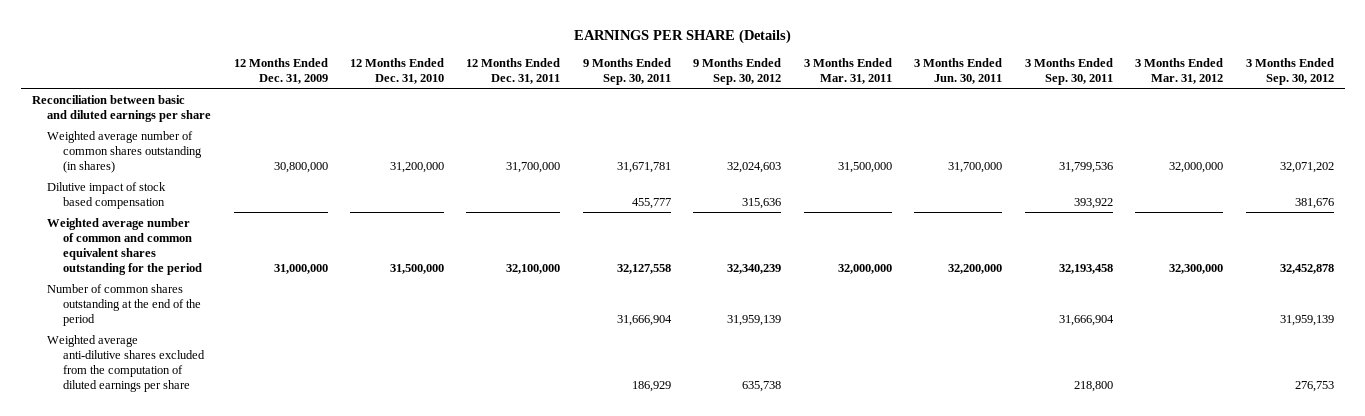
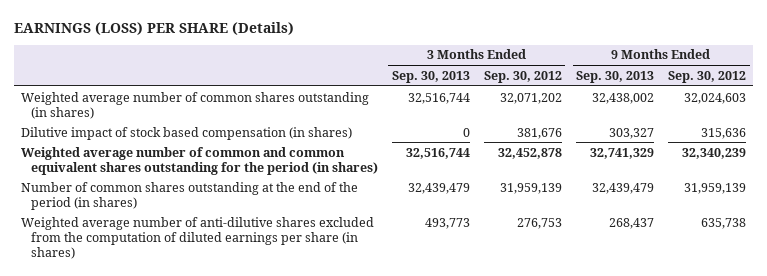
- EARNINGS PER SHARE (Details)
+ EARNINGS (LOSS) PER SHARE (Details)
- | 12 Months Ended Dec. 31, 2009 | 12 Months Ended Dec. 31, 2010 | 12 Months Ended Dec. 31, 2011 | 9 Months Ended Sep. 30, 2011 | 9 Months Ended Sep. 30, 2012 | 3 Months Ended Mar. 31, 2011 | 3 Months Ended Jun. 30, 2011 | 3 Months Ended Sep. 30, 2011 | 3 Months Ended Mar. 31, 2012 | 3 Months Ended Sep. 30, 2012
+ | 3 Months Ended Sep. 30, 2013 | 3 Months Ended Sep. 30, 2012 | 9 Months Ended Sep. 30, 2013 | 9 Months Ended Sep. 30, 2012
- Reconciliation between basic and diluted earnings per share
- Dilutive impact of stock based compensation | | | | 455,777 | 315,636 | | | 393,922 | | 381,676
- Weighted average number of common and common equivalent shares outstanding for the period | 31,000,000 | 31,500,000 | 32,100,000 | 32,127,558 | 32,340,239 | 32,000,000 | 32,200,000 | 32,193,458 | 32,300,000 | 32,452,878
- Number of common shares outstanding at the end of the period | | | | 31,666,904 | 31,959,139 | | | 31,666,904 | | 31,959,139
- Weighted average anti-dilutive shares excluded from the computation of diluted earnings per share | | | | 186,929 | 635,738 | | | 218,800 | | 276,753
+ Dilutive impact of stock based compensation (in shares) | 0 | 381,676 | 303,327 | 315,636
+ Weighted average number of common and common equivalent shares outstanding for the period (in shares) | 32,516,744 | 32,452,878 | 32,741,329 | 32,340,239
+ Number of common shares outstanding at the end of the period (in shares) | 32,439,479 | 31,959,139 | 32,439,479 | 31,959,139
+ Weighted average number of anti-dilutive shares excluded from the computation of diluted earnings per share (in shares) | 493,773 | 276,753 | 268,437 | 635,738

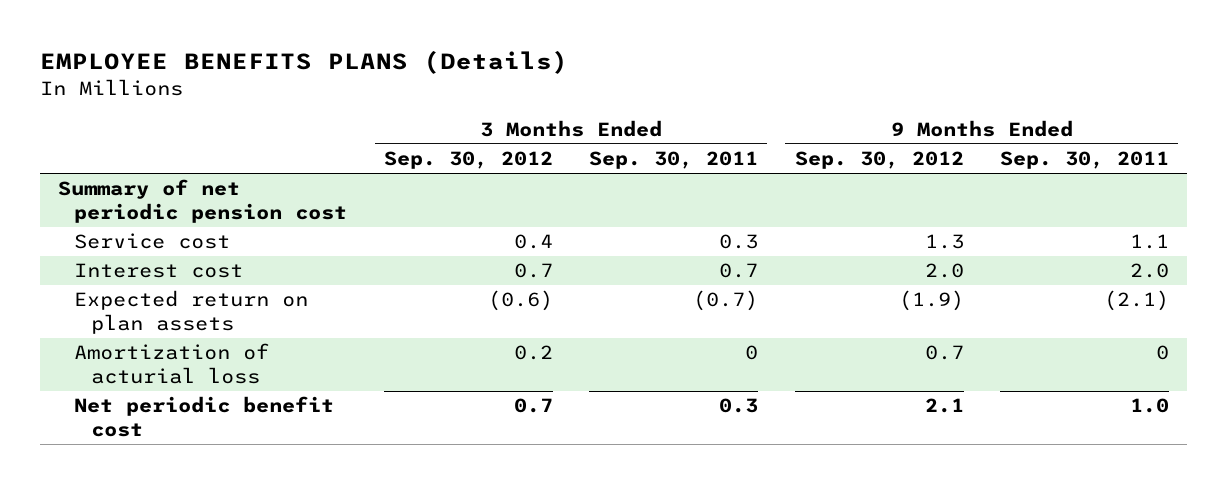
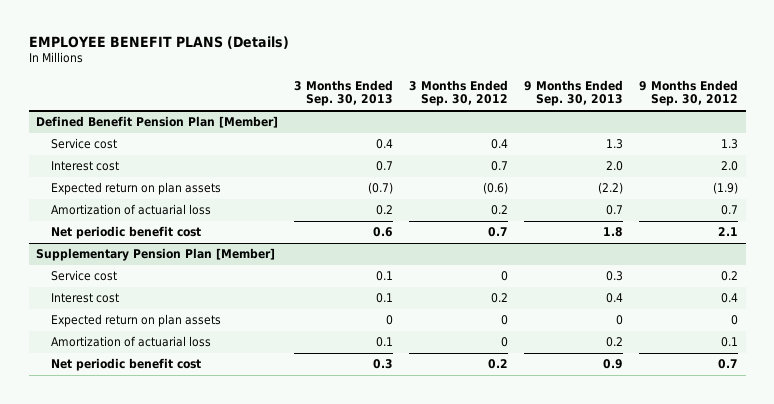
- EMPLOYEE BENEFITS PLANS (Details)
+ EMPLOYEE BENEFIT PLANS (Details)
- | 3 Months Ended Sep. 30, 2012 | 3 Months Ended Sep. 30, 2011 | 9 Months Ended Sep. 30, 2012 | 9 Months Ended Sep. 30, 2011
+ | 3 Months Ended Sep. 30, 2013 | 3 Months Ended Sep. 30, 2012 | 9 Months Ended Sep. 30, 2013 | 9 Months Ended Sep. 30, 2012
- Summary of net periodic pension cost
+ Defined Benefit Pension Plan [Member]
- Amortization of acturial loss | 0.2 | 0 | 0.7 | 0
+ Amortization of actuarial loss | 0.2 | 0.2 | 0.7 | 0.7
+ Supplementary Pension Plan [Member]
+ Service cost | 0.1 | 0 | 0.3 | 0.2
+ Interest cost | 0.1 | 0.2 | 0.4 | 0.4
+ Expected return on plan assets | 0 | 0 | 0 | 0
+ Amortization of actuarial loss | 0.1 | 0 | 0.2 | 0.1
+ Net periodic benefit cost | 0.3 | 0.2 | 0.9 | 0.7

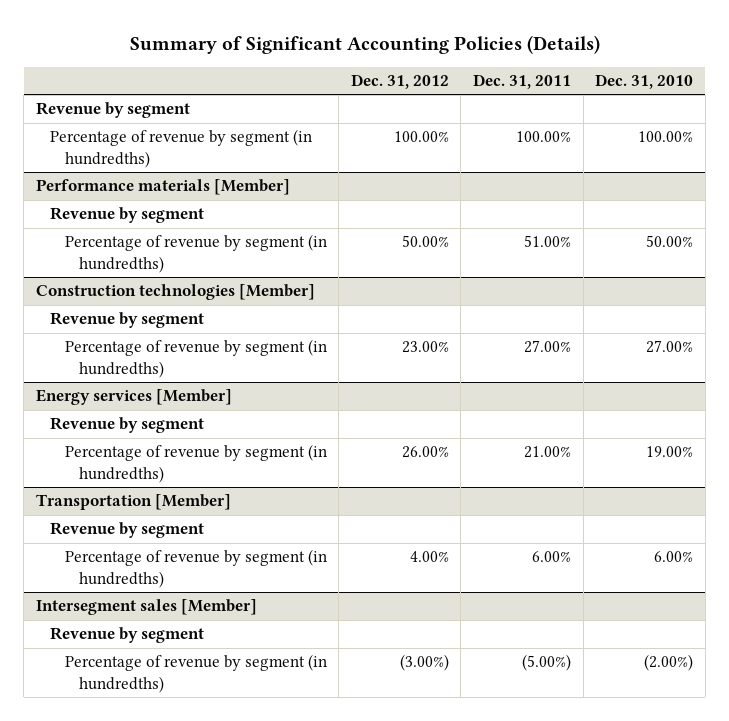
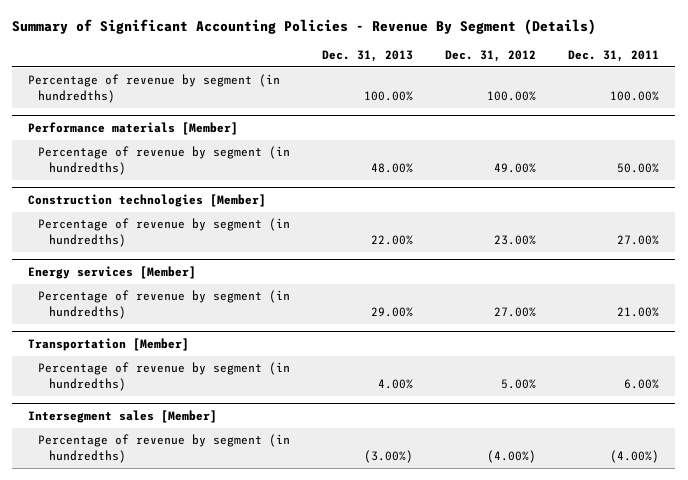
- Summary of Significant Accounting Policies (Details)
+ Summary of Significant Accounting Policies - Revenue By Segment (Details)
- | Dec. 31, 2012 | Dec. 31, 2011 | Dec. 31, 2010
+ | Dec. 31, 2013 | Dec. 31, 2012 | Dec. 31, 2011
- Revenue by segment
@ Performance materials [Member]
- Revenue by segment
- Percentage of revenue by segment (in hundredths) | 50.00% | 51.00% | 50.00%
+ Percentage of revenue by segment (in hundredths) | 48.00% | 49.00% | 50.00%
@ Construction technologies [Member]
- Revenue by segment
@ Energy services [Member]
- Revenue by segment
- Percentage of revenue by segment (in hundredths) | 26.00% | 21.00% | 19.00%
+ Percentage of revenue by segment (in hundredths) | 29.00% | 27.00% | 21.00%
@ Transportation [Member]
- Revenue by segment
- Percentage of revenue by segment (in hundredths) | 4.00% | 6.00% | 6.00%
+ Percentage of revenue by segment (in hundredths) | 4.00% | 5.00% | 6.00%
@ Intersegment sales [Member]
- Revenue by segment
- Percentage of revenue by segment (in hundredths) | (3.00%) | (5.00%) | (2.00%)
+ Percentage of revenue by segment (in hundredths) | (3.00%) | (4.00%) | (4.00%)

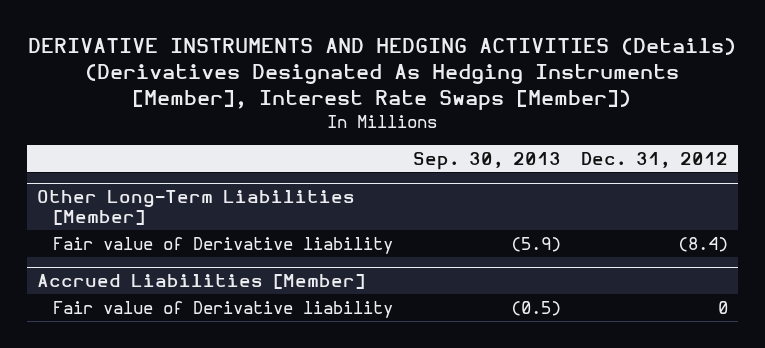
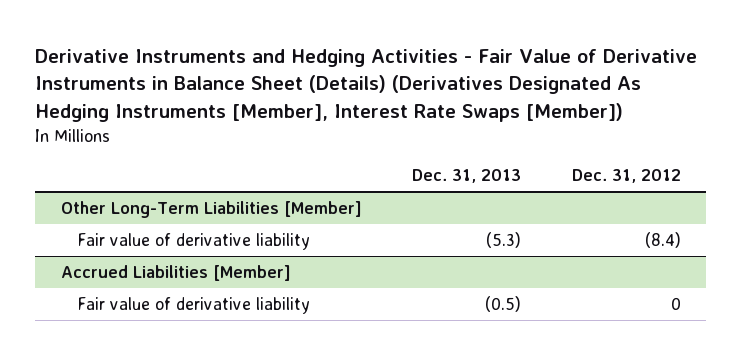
- DERIVATIVE INSTRUMENTS AND HEDGING ACTIVITIES (Details) (Derivatives Designated As Hedging Instruments [Member], Interest Rate Swaps [Member])
+ Derivative Instruments and Hedging Activities - Fair Value of Derivative Instruments in Balance Sheet (Details) (Derivatives Designated As Hedging Instruments [Member], Interest Rate Swaps [Member])
- | Sep. 30, 2013 | Dec. 31, 2012
+ | Dec. 31, 2013 | Dec. 31, 2012
@ Other Long-Term Liabilities [Member]
- Fair value of Derivative liability | (5.9) | (8.4)
+ Fair value of derivative liability | (5.3) | (8.4)
@ Accrued Liabilities [Member]
- Fair value of Derivative liability | (0.5) | 0
+ Fair value of derivative liability | (0.5) | 0

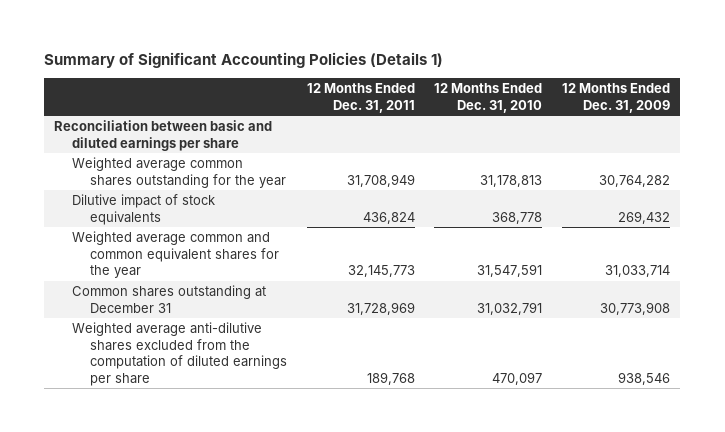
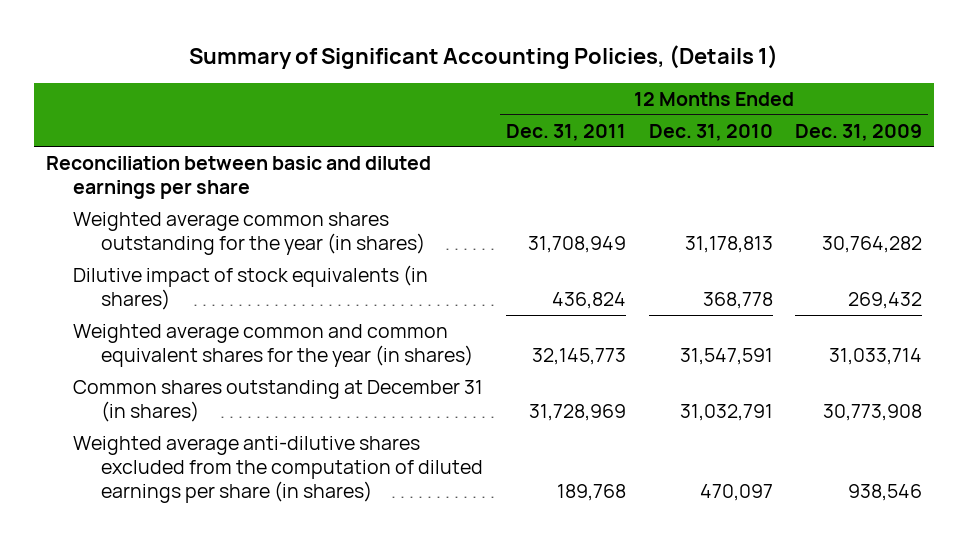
- Summary of Significant Accounting Policies (Details 1)
+ Summary of Significant Accounting Policies, (Details 1)
- Weighted average common shares outstanding for the year | 31,708,949 | 31,178,813 | 30,764,282
- Dilutive impact of stock equivalents | 436,824 | 368,778 | 269,432
- Weighted average common and common equivalent shares for the year | 32,145,773 | 31,547,591 | 31,033,714
- Common shares outstanding at December 31 | 31,728,969 | 31,032,791 | 30,773,908
- Weighted average anti-dilutive shares excluded from the computation of diluted earnings per share | 189,768 | 470,097 | 938,546
+ Weighted average common shares outstanding for the year (in shares) | 31,708,949 | 31,178,813 | 30,764,282
+ Dilutive impact of stock equivalents (in shares) | 436,824 | 368,778 | 269,432
+ Weighted average common and common equivalent shares for the year (in shares) | 32,145,773 | 31,547,591 | 31,033,714
+ Common shares outstanding at December 31 (in shares) | 31,728,969 | 31,032,791 | 30,773,908
+ Weighted average anti-dilutive shares excluded from the computation of diluted earnings per share (in shares) | 189,768 | 470,097 | 938,546

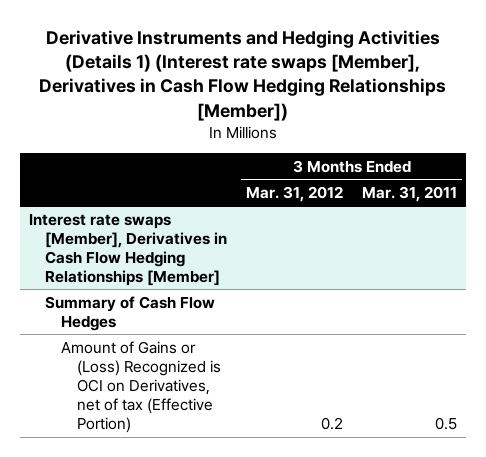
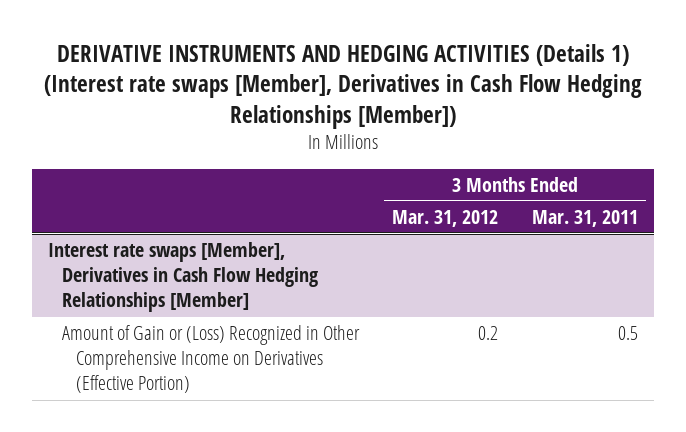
- Derivative Instruments and Hedging Activities (Details 1) (Interest rate swaps [Member], Derivatives in Cash Flow Hedging Relationships [Member])
+ DERIVATIVE INSTRUMENTS AND HEDGING ACTIVITIES (Details 1) (Interest rate swaps [Member], Derivatives in Cash Flow Hedging Relationships [Member])
@ Interest rate swaps [Member], Derivatives in Cash Flow Hedging Relationships [Member]
- Summary of Cash Flow Hedges
- Amount of Gains or (Loss) Recognized is OCI on Derivatives, net of tax (Effective Portion) | 0.2 | 0.5
+ Amount of Gain or (Loss) Recognized in Other Comprehensive Income on Derivatives (Effective Portion) | 0.2 | 0.5

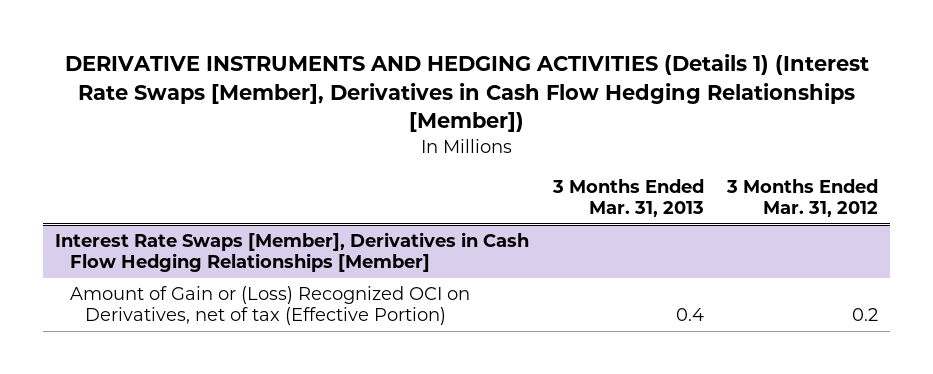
- DERIVATIVE INSTRUMENTS AND HEDGING ACTIVITIES (Details 1) (Interest rate swaps [Member], Derivatives in Cash Flow Hedging Relationships [Member])
+ DERIVATIVE INSTRUMENTS AND HEDGING ACTIVITIES (Details 1) (Interest Rate Swaps [Member], Derivatives in Cash Flow Hedging Relationships [Member])
- | 3 Months Ended Mar. 31, 2012 | 3 Months Ended Mar. 31, 2011
+ | 3 Months Ended Mar. 31, 2013 | 3 Months Ended Mar. 31, 2012
- Interest rate swaps [Member], Derivatives in Cash Flow Hedging Relationships [Member]
- Amount of Gain or (Loss) Recognized in Other Comprehensive Income on Derivatives (Effective Portion) | 0.2 | 0.5
+ Interest Rate Swaps [Member], Derivatives in Cash Flow Hedging Relationships [Member]
+ Amount of Gain or (Loss) Recognized OCI on Derivatives, net of tax (Effective Portion) | 0.4 | 0.2

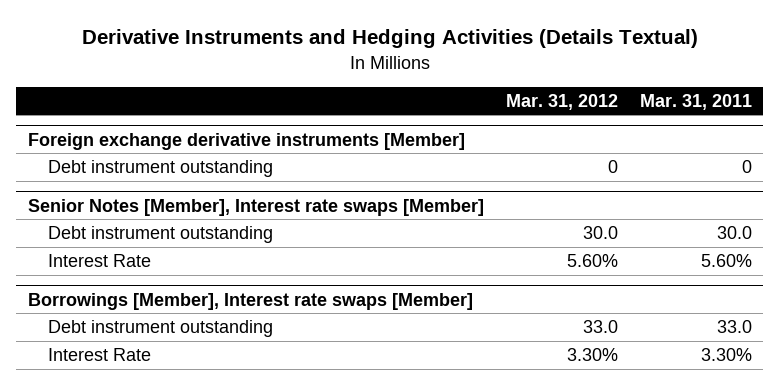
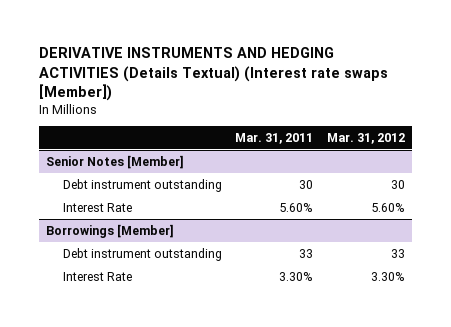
- Derivative Instruments and Hedging Activities (Details Textual)
+ DERIVATIVE INSTRUMENTS AND HEDGING ACTIVITIES (Details Textual) (Interest rate swaps [Member])
- | Mar. 31, 2012 | Mar. 31, 2011
+ | Mar. 31, 2011 | Mar. 31, 2012
- Foreign exchange derivative instruments [Member]
- Debt instrument outstanding | 0 | 0
- Senior Notes [Member], Interest rate swaps [Member]
- Debt instrument outstanding | 30.0 | 30.0
+ Senior Notes [Member]
+ Debt instrument outstanding | 30 | 30
- Borrowings [Member], Interest rate swaps [Member]
- Debt instrument outstanding | 33.0 | 33.0
+ Borrowings [Member]
+ Debt instrument outstanding | 33 | 33

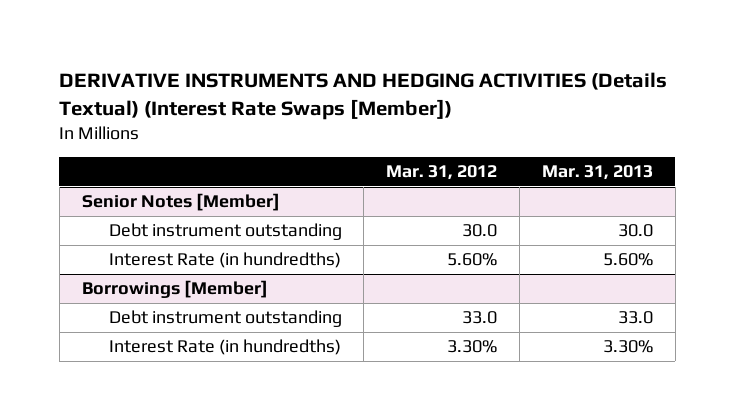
- DERIVATIVE INSTRUMENTS AND HEDGING ACTIVITIES (Details Textual) (Interest rate swaps [Member])
+ DERIVATIVE INSTRUMENTS AND HEDGING ACTIVITIES (Details Textual) (Interest Rate Swaps [Member])
- | Mar. 31, 2011 | Mar. 31, 2012
+ | Mar. 31, 2012 | Mar. 31, 2013
@ Senior Notes [Member]
- Debt instrument outstanding | 30 | 30
- Interest Rate | 5.60% | 5.60%
+ Debt instrument outstanding | 30.0 | 30.0
+ Interest Rate (in hundredths) | 5.60% | 5.60%
@ Borrowings [Member]
- Debt instrument outstanding | 33 | 33
- Interest Rate | 3.30% | 3.30%
+ Debt instrument outstanding | 33.0 | 33.0
+ Interest Rate (in hundredths) | 3.30% | 3.30%

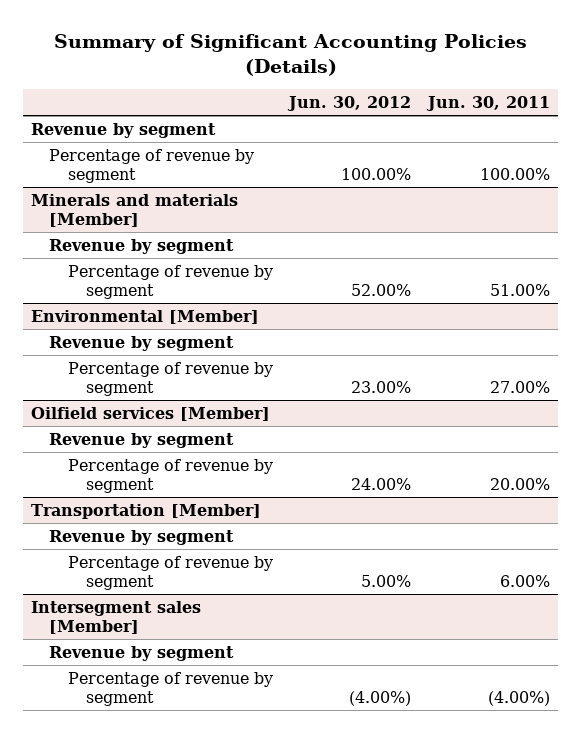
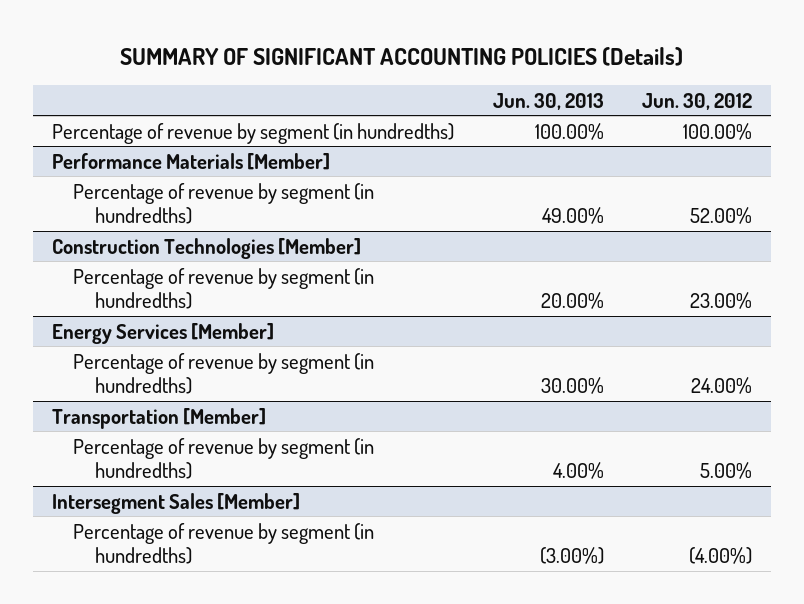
- Summary of Significant Accounting Policies (Details)
+ SUMMARY OF SIGNIFICANT ACCOUNTING POLICIES (Details)
- | Jun. 30, 2012 | Jun. 30, 2011
+ | Jun. 30, 2013 | Jun. 30, 2012
- Revenue by segment
- Percentage of revenue by segment | 100.00% | 100.00%
- Minerals and materials [Member]
- Revenue by segment
- Percentage of revenue by segment | 52.00% | 51.00%
- Environmental [Member]
- Revenue by segment
- Percentage of revenue by segment | 23.00% | 27.00%
- Oilfield services [Member]
- Revenue by segment
- Percentage of revenue by segment | 24.00% | 20.00%
+ Percentage of revenue by segment (in hundredths) | 100.00% | 100.00%
+ Performance Materials [Member]
+ Percentage of revenue by segment (in hundredths) | 49.00% | 52.00%
+ Construction Technologies [Member]
+ Percentage of revenue by segment (in hundredths) | 20.00% | 23.00%
+ Energy Services [Member]
+ Percentage of revenue by segment (in hundredths) | 30.00% | 24.00%
@ Transportation [Member]
- Revenue by segment
- Percentage of revenue by segment | 5.00% | 6.00%
- Intersegment sales [Member]
- Revenue by segment
- Percentage of revenue by segment | (4.00%) | (4.00%)
@ Transportation [Member]
+ Percentage of revenue by segment (in hundredths) | 4.00% | 5.00%
+ Intersegment Sales [Member]
+ Percentage of revenue by segment (in hundredths) | (3.00%) | (4.00%)

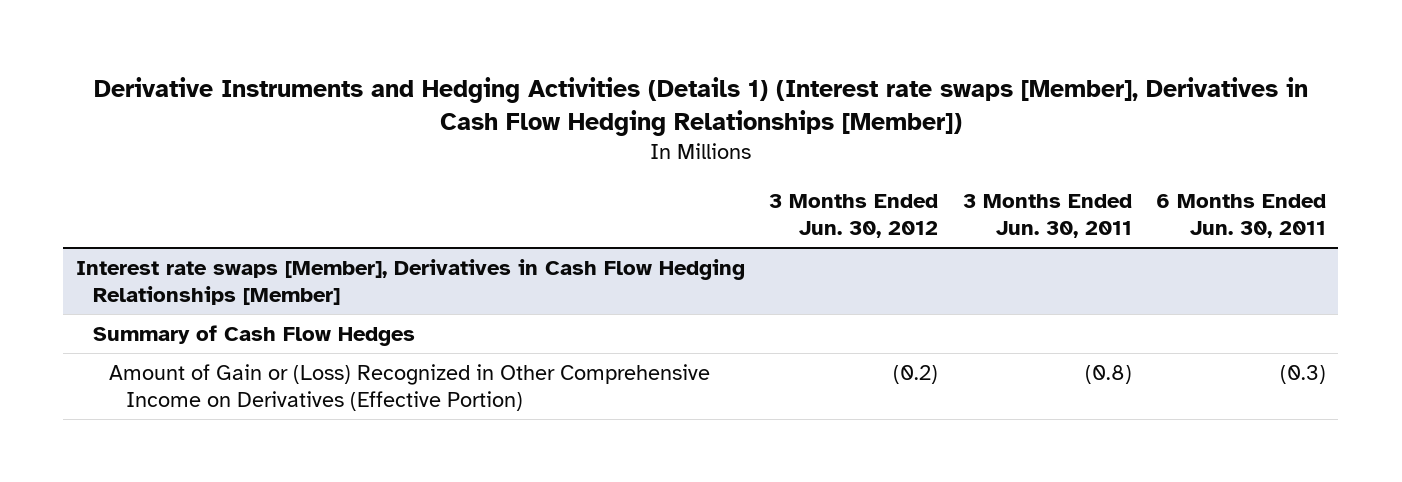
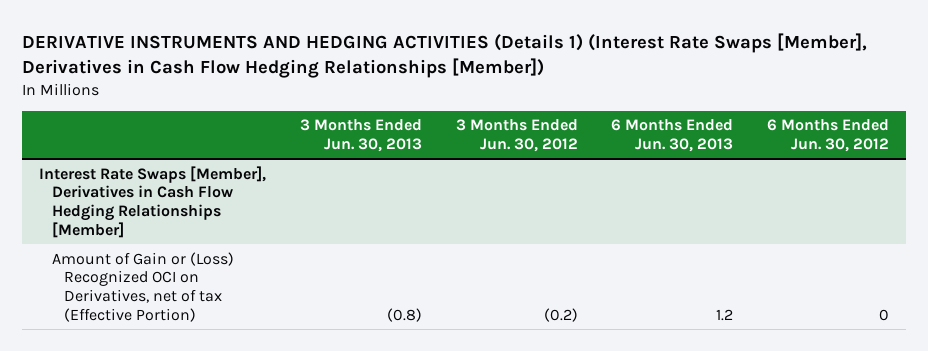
- Derivative Instruments and Hedging Activities (Details 1) (Interest rate swaps [Member], Derivatives in Cash Flow Hedging Relationships [Member])
+ DERIVATIVE INSTRUMENTS AND HEDGING ACTIVITIES (Details 1) (Interest Rate Swaps [Member], Derivatives in Cash Flow Hedging Relationships [Member])
- | 3 Months Ended Jun. 30, 2012 | 3 Months Ended Jun. 30, 2011 | 6 Months Ended Jun. 30, 2011
+ | 3 Months Ended Jun. 30, 2013 | 3 Months Ended Jun. 30, 2012 | 6 Months Ended Jun. 30, 2013 | 6 Months Ended Jun. 30, 2012
- Interest rate swaps [Member], Derivatives in Cash Flow Hedging Relationships [Member]
- Summary of Cash Flow Hedges
- Amount of Gain or (Loss) Recognized in Other Comprehensive Income on Derivatives (Effective Portion) | (0.2) | (0.8) | (0.3)
+ Interest Rate Swaps [Member], Derivatives in Cash Flow Hedging Relationships [Member]
+ Amount of Gain or (Loss) Recognized OCI on Derivatives, net of tax (Effective Portion) | (0.8) | (0.2) | 1.2 | 0

